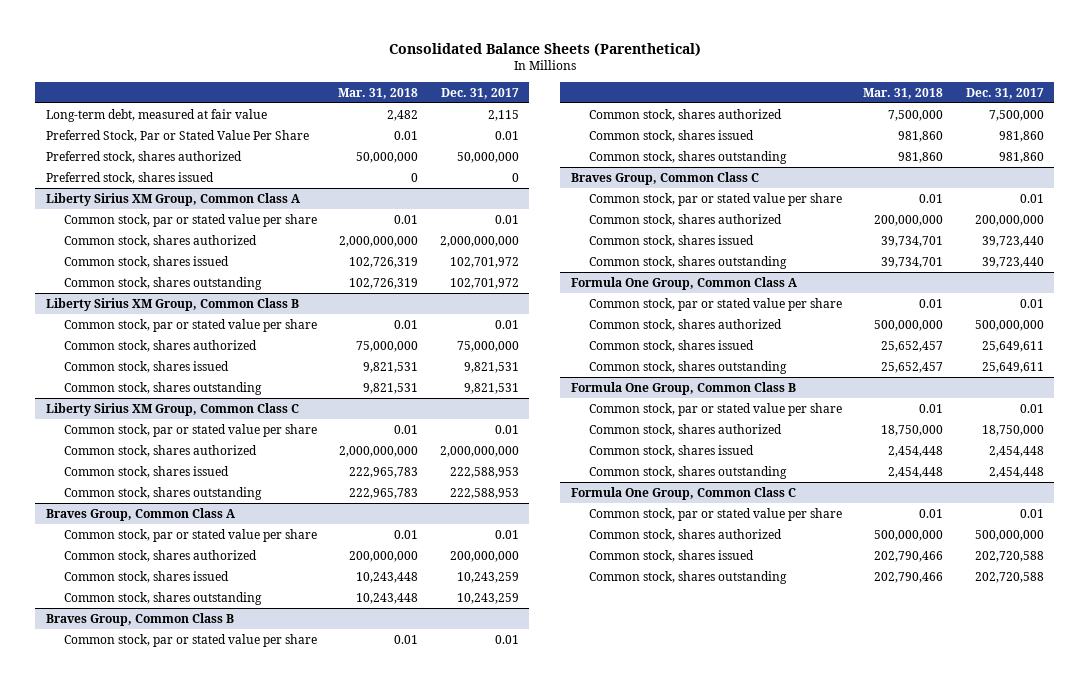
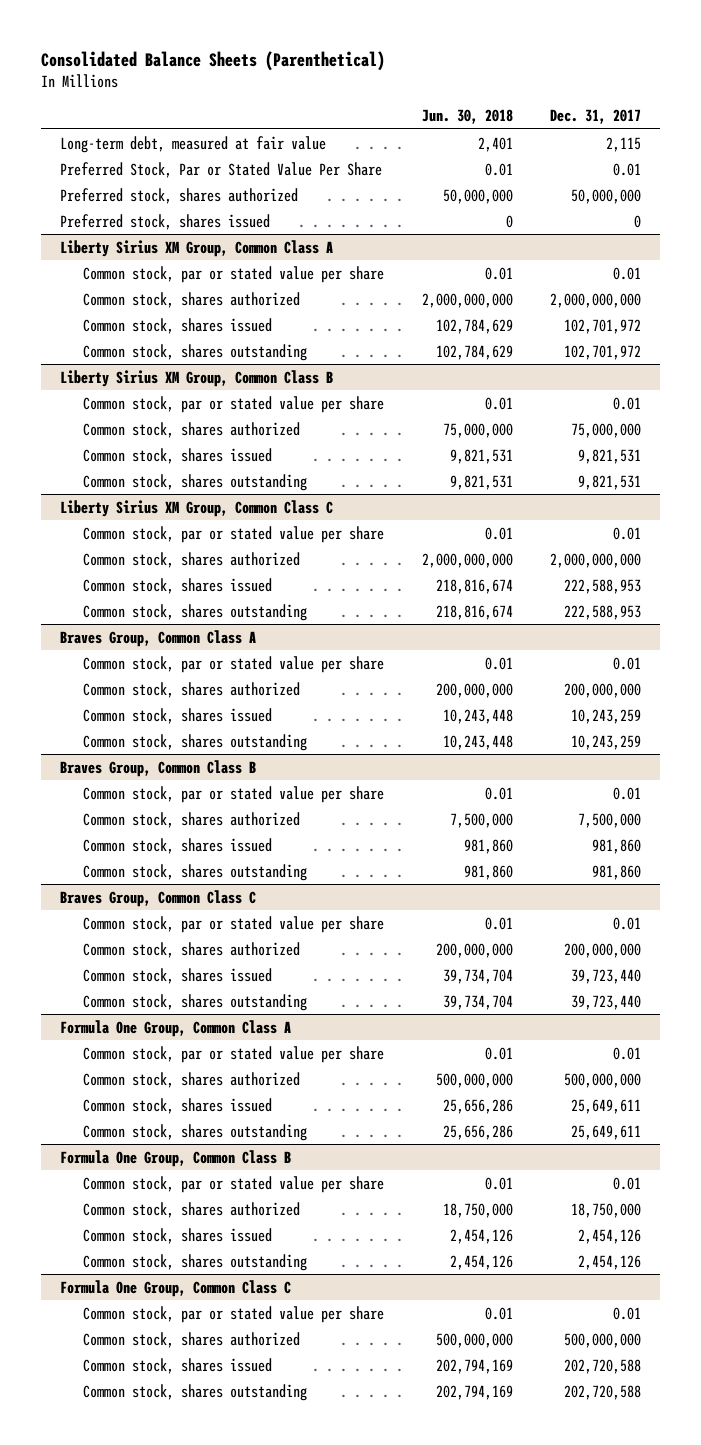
- | Mar. 31, 2018 | Dec. 31, 2017
+ | Jun. 30, 2018 | Dec. 31, 2017
@ Formula One Group, Common Class B
- Common stock, shares issued | 2,454,448 | 2,454,448
- Common stock, shares outstanding | 2,454,448 | 2,454,448
+ Common stock, shares issued | 2,454,126 | 2,454,126
+ Common stock, shares outstanding | 2,454,126 | 2,454,126

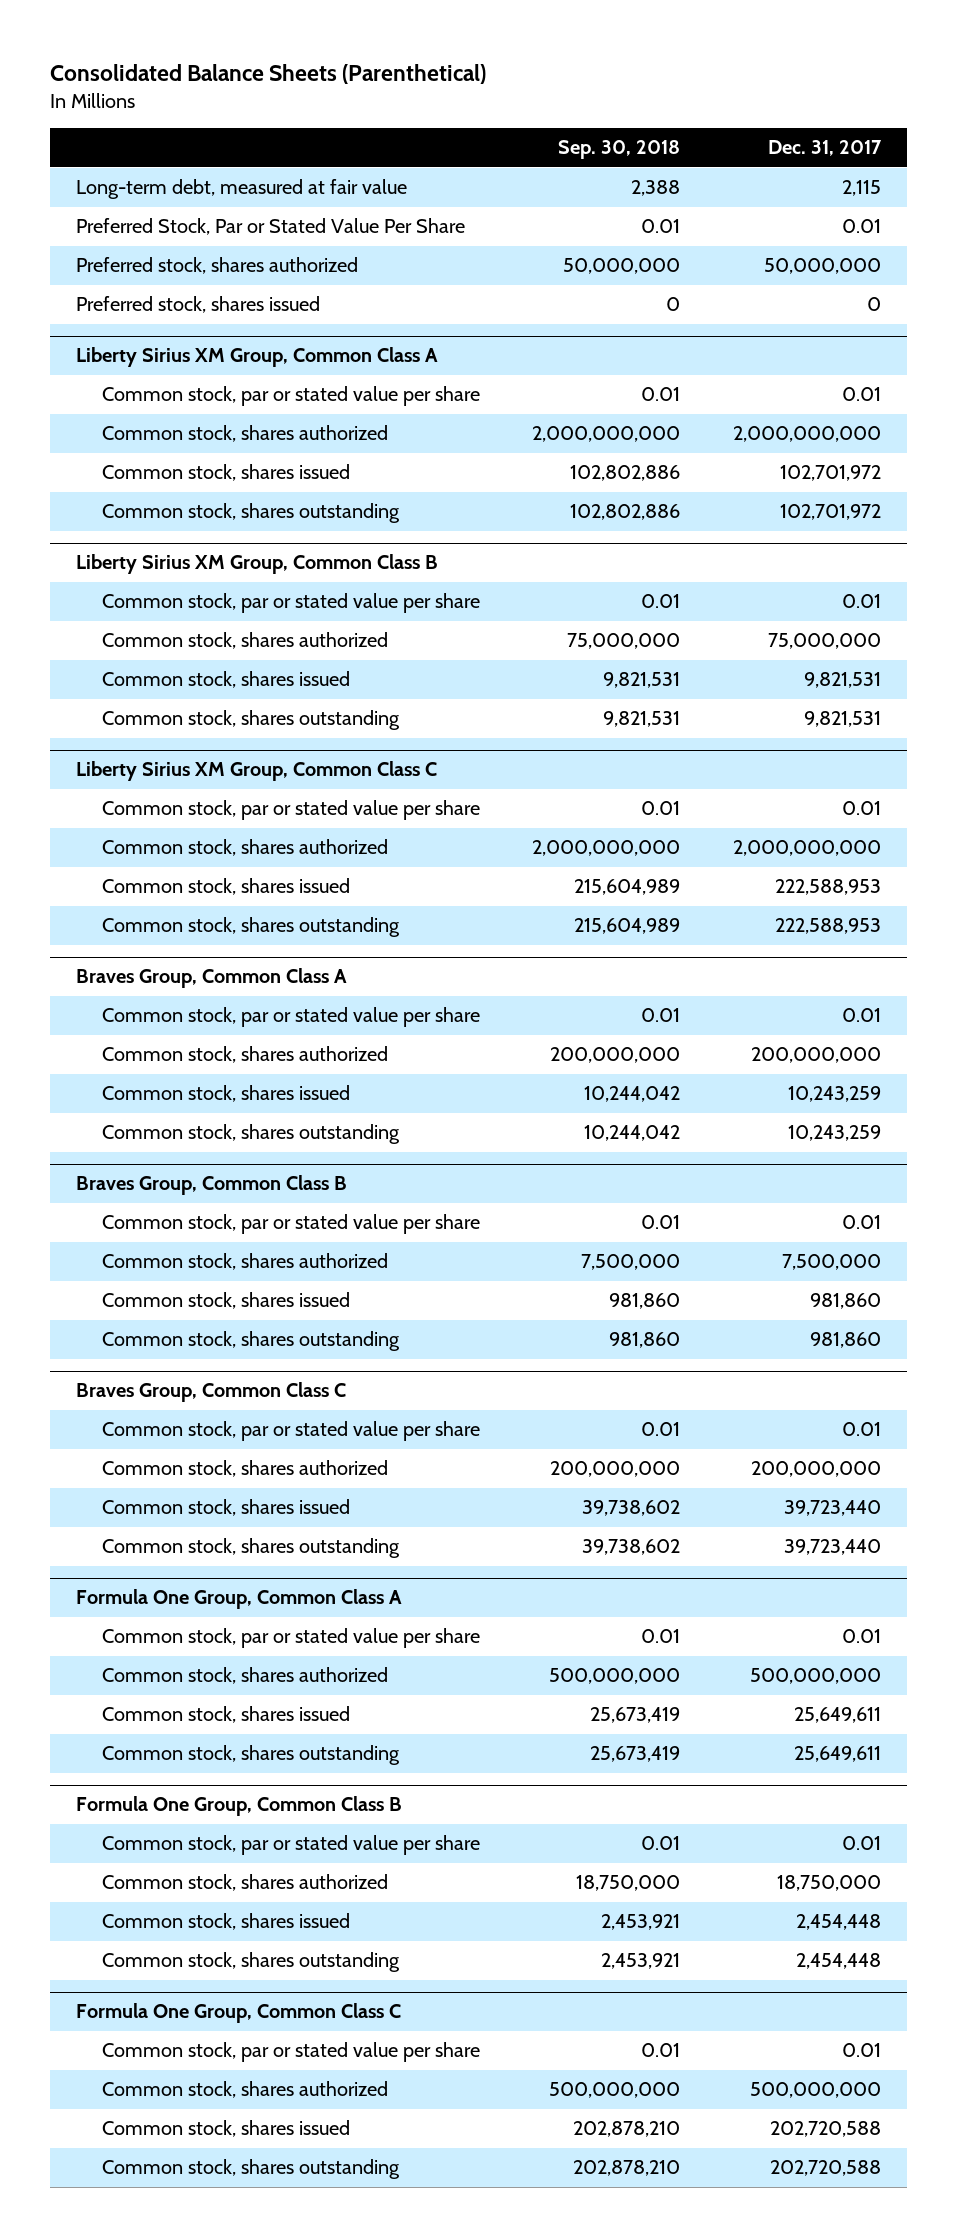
- | Jun. 30, 2018 | Dec. 31, 2017
+ | Sep. 30, 2018 | Dec. 31, 2017
@ Formula One Group, Common Class B
- Common stock, shares issued | 2,454,126 | 2,454,126
- Common stock, shares outstanding | 2,454,126 | 2,454,126
+ Common stock, shares issued | 2,453,921 | 2,454,448
+ Common stock, shares outstanding | 2,453,921 | 2,454,448

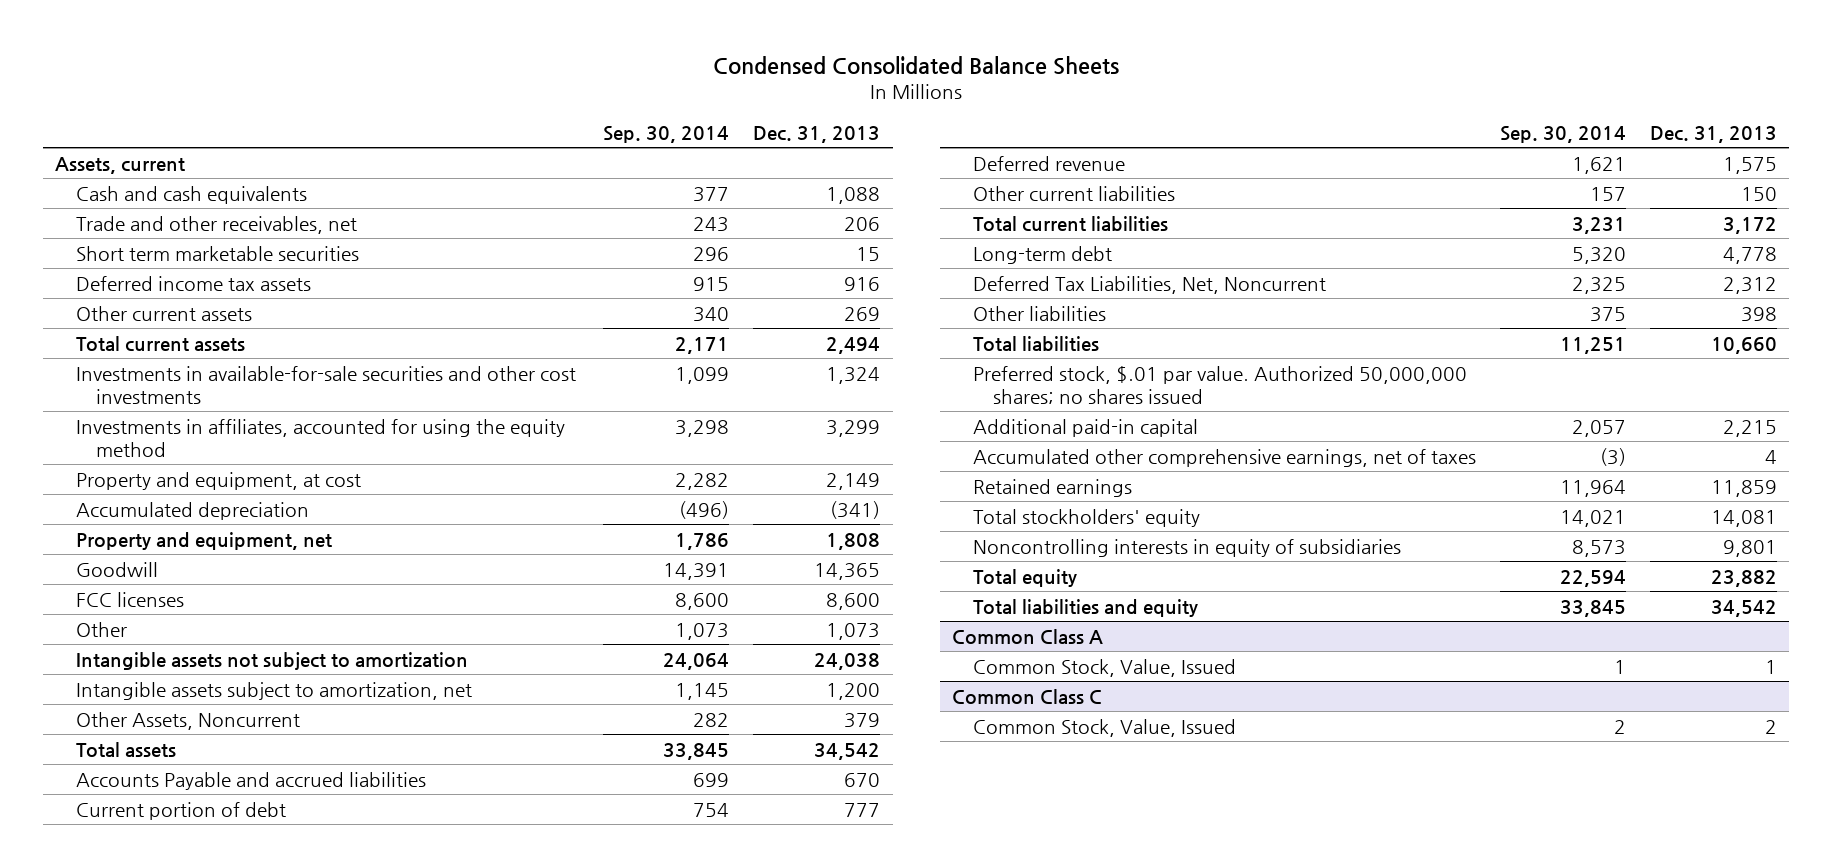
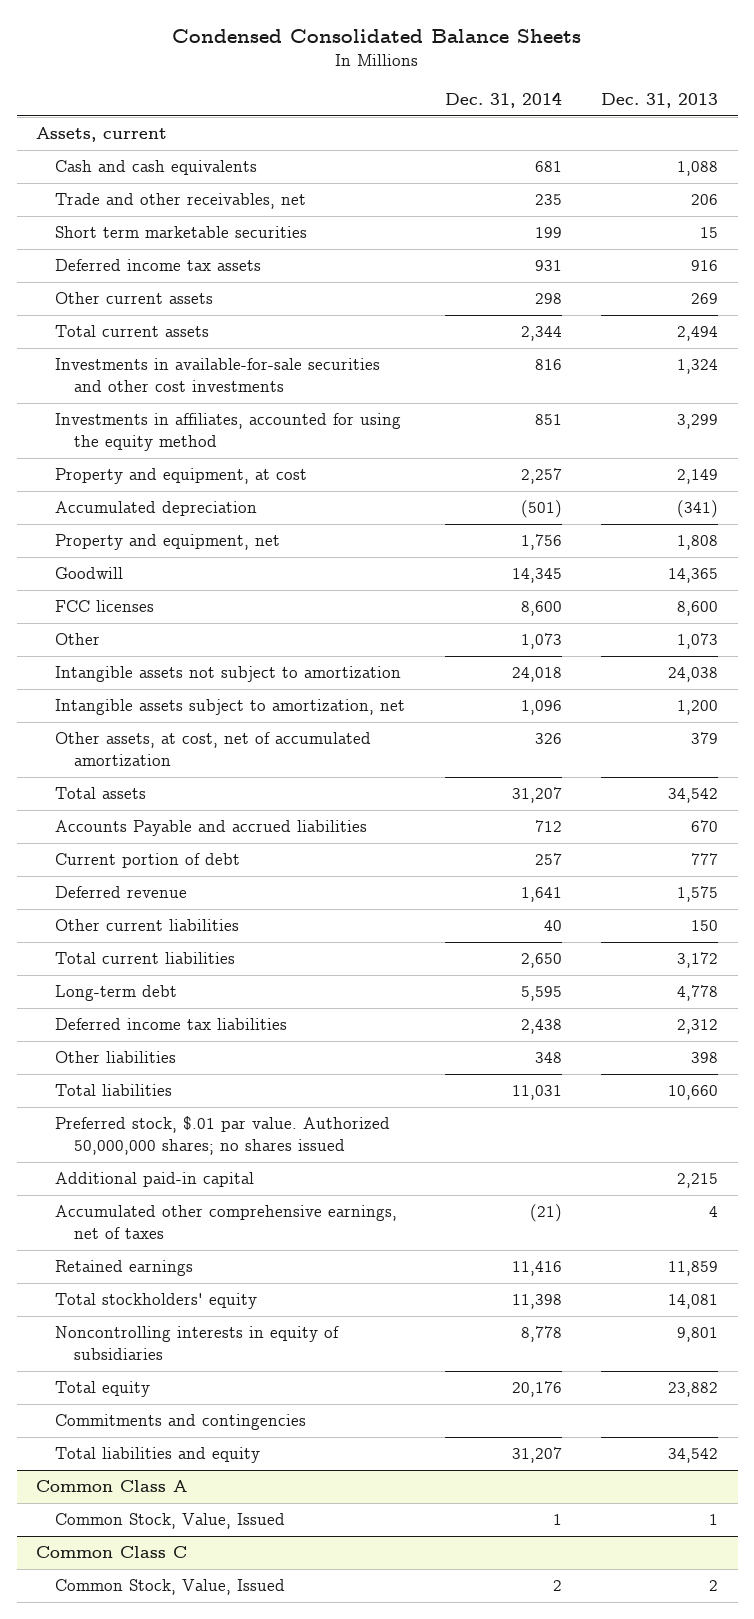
- | Sep. 30, 2014 | Dec. 31, 2013
+ | Dec. 31, 2014 | Dec. 31, 2013
- Other Assets, Noncurrent | 282 | 379
+ Other assets, at cost, net of accumulated amortization | 326 | 379
- Deferred Tax Liabilities, Net, Noncurrent | 2,325 | 2,312
+ Deferred income tax liabilities | 2,438 | 2,312
+ Commitments and contingencies

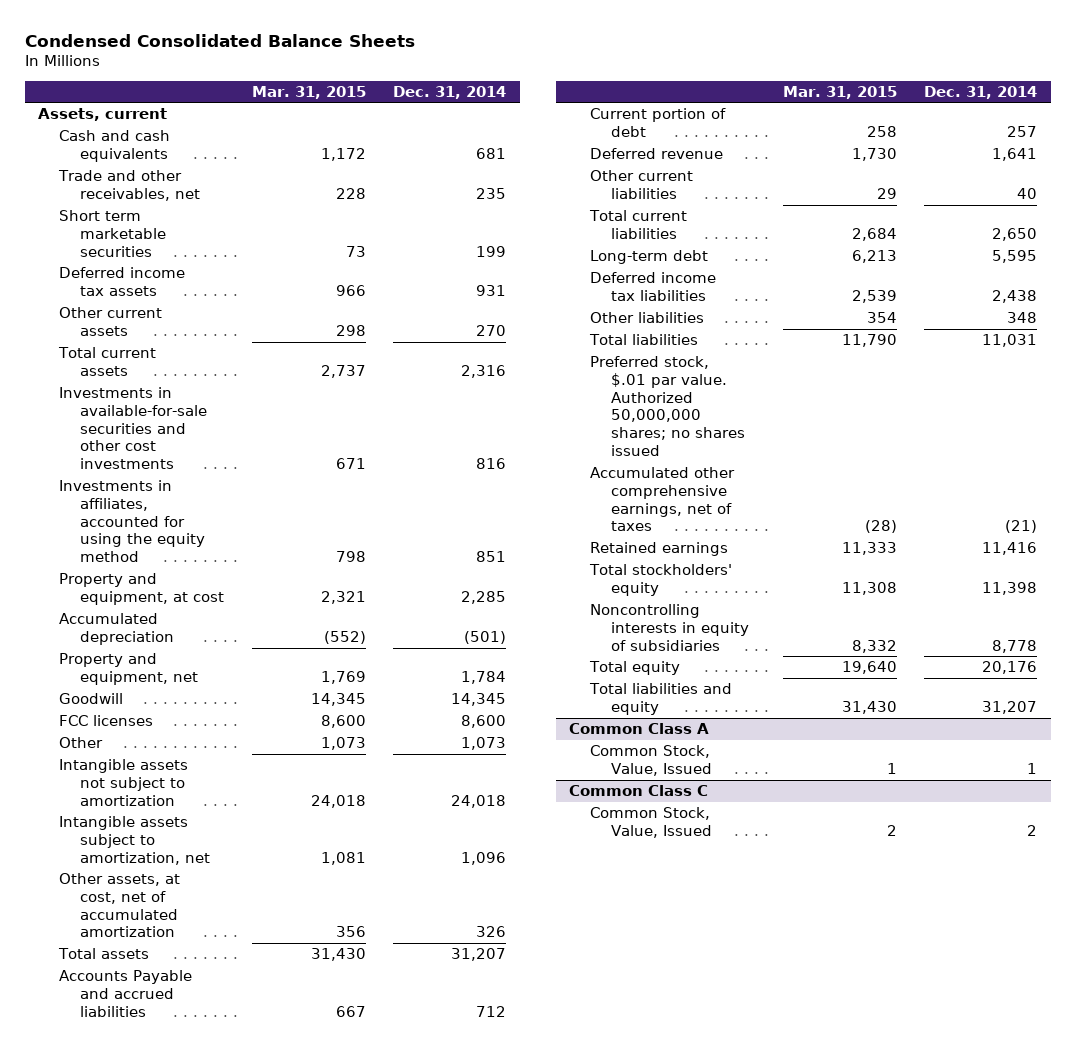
- | Dec. 31, 2014 | Dec. 31, 2013
+ | Mar. 31, 2015 | Dec. 31, 2014
- Other current assets | 298 | 269
- Total current assets | 2,344 | 2,494
+ Other current assets | 298 | 270
+ Total current assets | 2,737 | 2,316
- Property and equipment, at cost | 2,257 | 2,149
+ Property and equipment, at cost | 2,321 | 2,285
- Property and equipment, net | 1,756 | 1,808
+ Property and equipment, net | 1,769 | 1,784
- Additional paid-in capital | | 2,215
- Commitments and contingencies

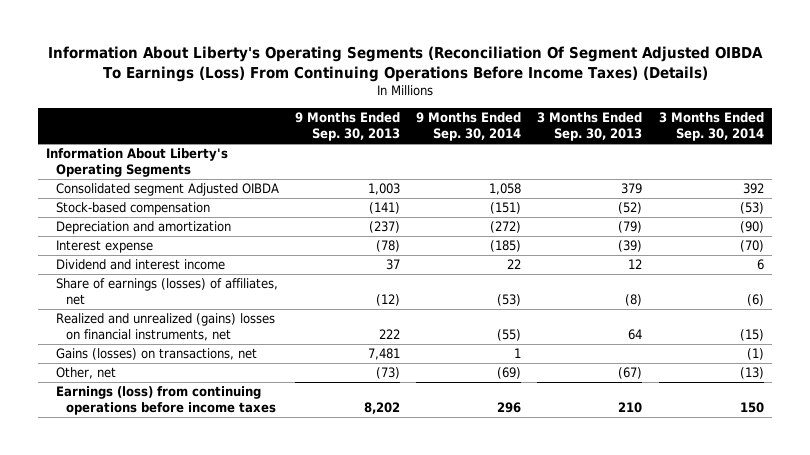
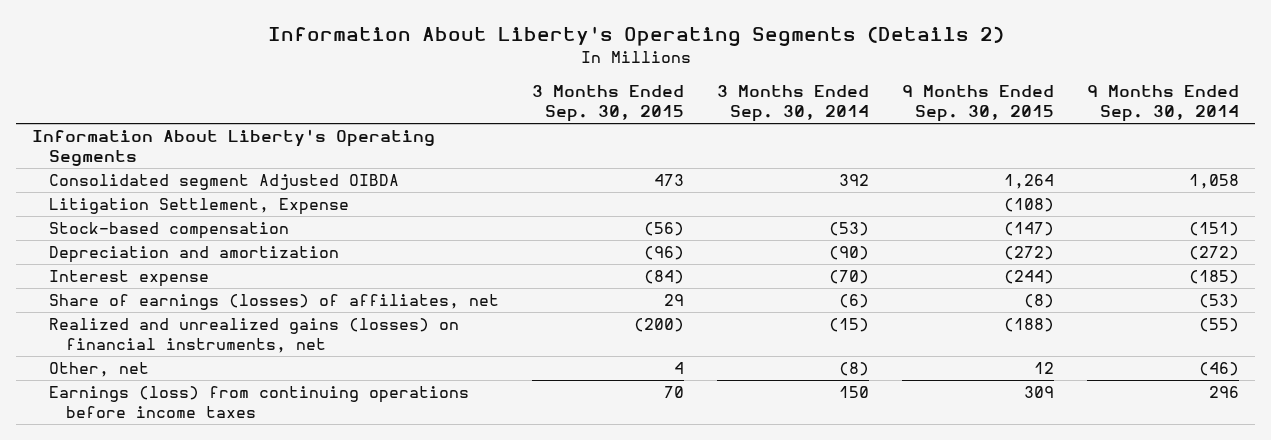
- Information About Liberty's Operating Segments (Reconciliation Of Segment Adjusted OIBDA To Earnings (Loss) From Continuing Operations Before Income Taxes) (Details)
+ Information About Liberty's Operating Segments (Details 2)
- | 9 Months Ended Sep. 30, 2013 | 9 Months Ended Sep. 30, 2014 | 3 Months Ended Sep. 30, 2013 | 3 Months Ended Sep. 30, 2014
+ | 3 Months Ended Sep. 30, 2015 | 3 Months Ended Sep. 30, 2014 | 9 Months Ended Sep. 30, 2015 | 9 Months Ended Sep. 30, 2014
+ Litigation Settlement, Expense | | | (108) |
- Dividend and interest income | 37 | 22 | 12 | 6
- Realized and unrealized (gains) losses on financial instruments, net | 222 | (55) | 64 | (15)
- Gains (losses) on transactions, net | 7,481 | 1 | | (1)
- Other, net | (73) | (69) | (67) | (13)
+ Realized and unrealized gains (losses) on financial instruments, net | (200) | (15) | (188) | (55)
+ Other, net | 4 | (8) | 12 | (46)

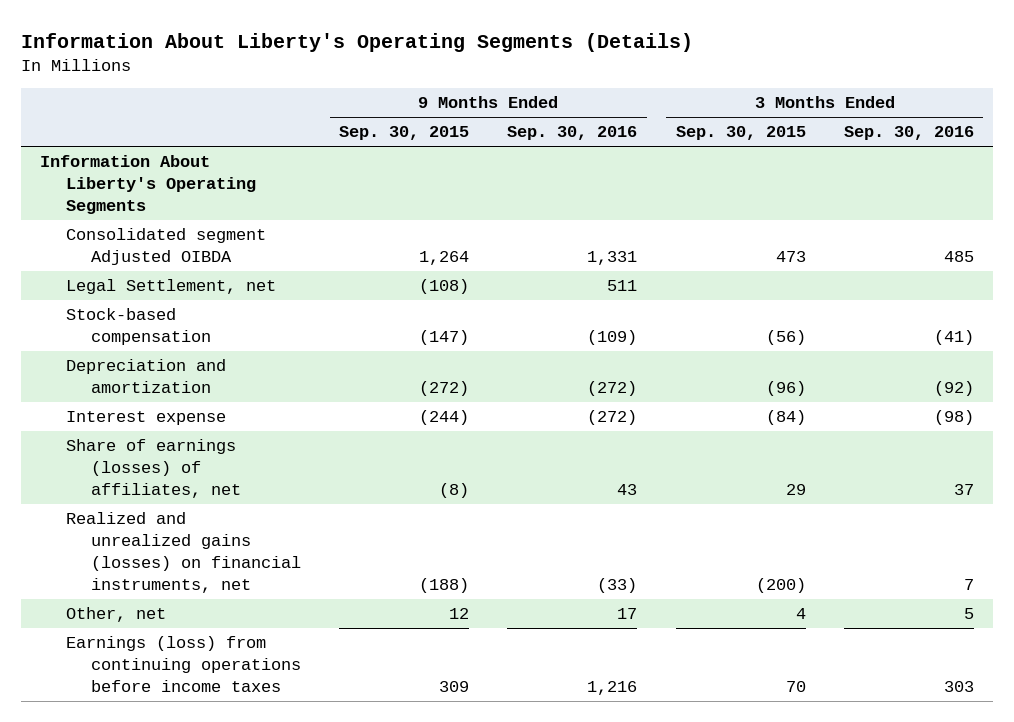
- Information About Liberty's Operating Segments (Details 2)
+ Information About Liberty's Operating Segments (Details)
- | 3 Months Ended Sep. 30, 2015 | 3 Months Ended Sep. 30, 2014 | 9 Months Ended Sep. 30, 2015 | 9 Months Ended Sep. 30, 2014
+ | 9 Months Ended Sep. 30, 2015 | 9 Months Ended Sep. 30, 2016 | 3 Months Ended Sep. 30, 2015 | 3 Months Ended Sep. 30, 2016
- Litigation Settlement, Expense | | | (108) |
+ Legal Settlement, net | (108) | 511 | |

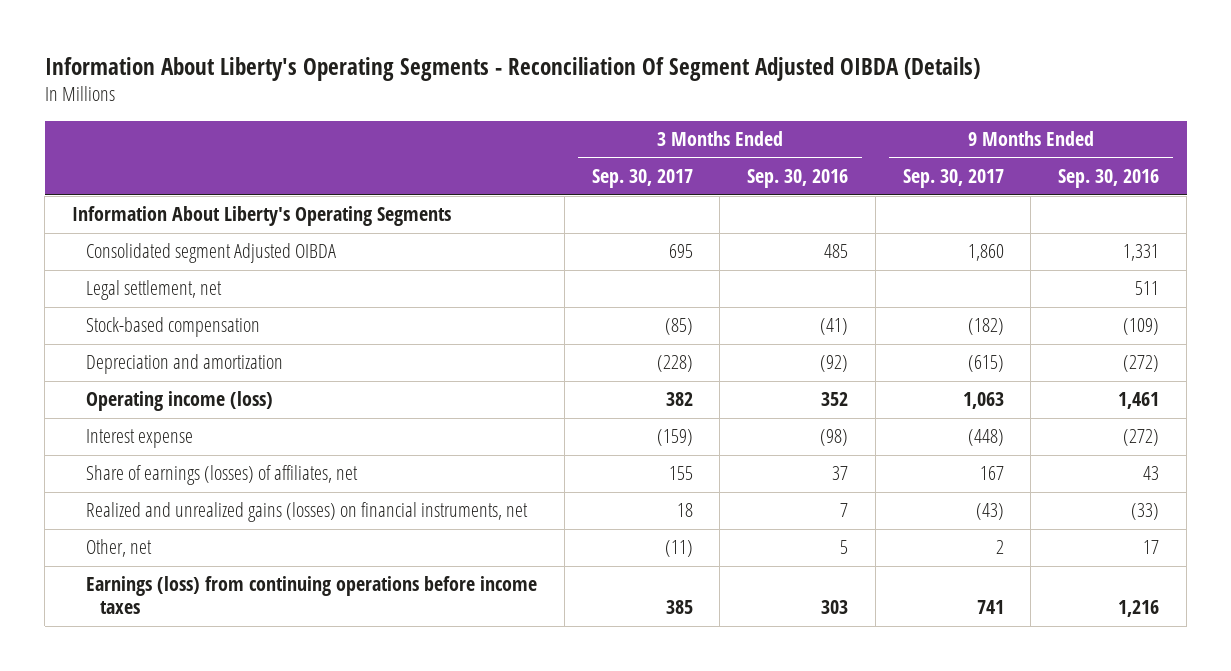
- Information About Liberty's Operating Segments (Details)
+ Information About Liberty's Operating Segments - Reconciliation Of Segment Adjusted OIBDA (Details)
- | 9 Months Ended Sep. 30, 2015 | 9 Months Ended Sep. 30, 2016 | 3 Months Ended Sep. 30, 2015 | 3 Months Ended Sep. 30, 2016
+ | 3 Months Ended Sep. 30, 2017 | 3 Months Ended Sep. 30, 2016 | 9 Months Ended Sep. 30, 2017 | 9 Months Ended Sep. 30, 2016
- Legal Settlement, net | (108) | 511 | |
+ Legal settlement, net | | | | 511
+ Operating income (loss) | 382 | 352 | 1,063 | 1,461

